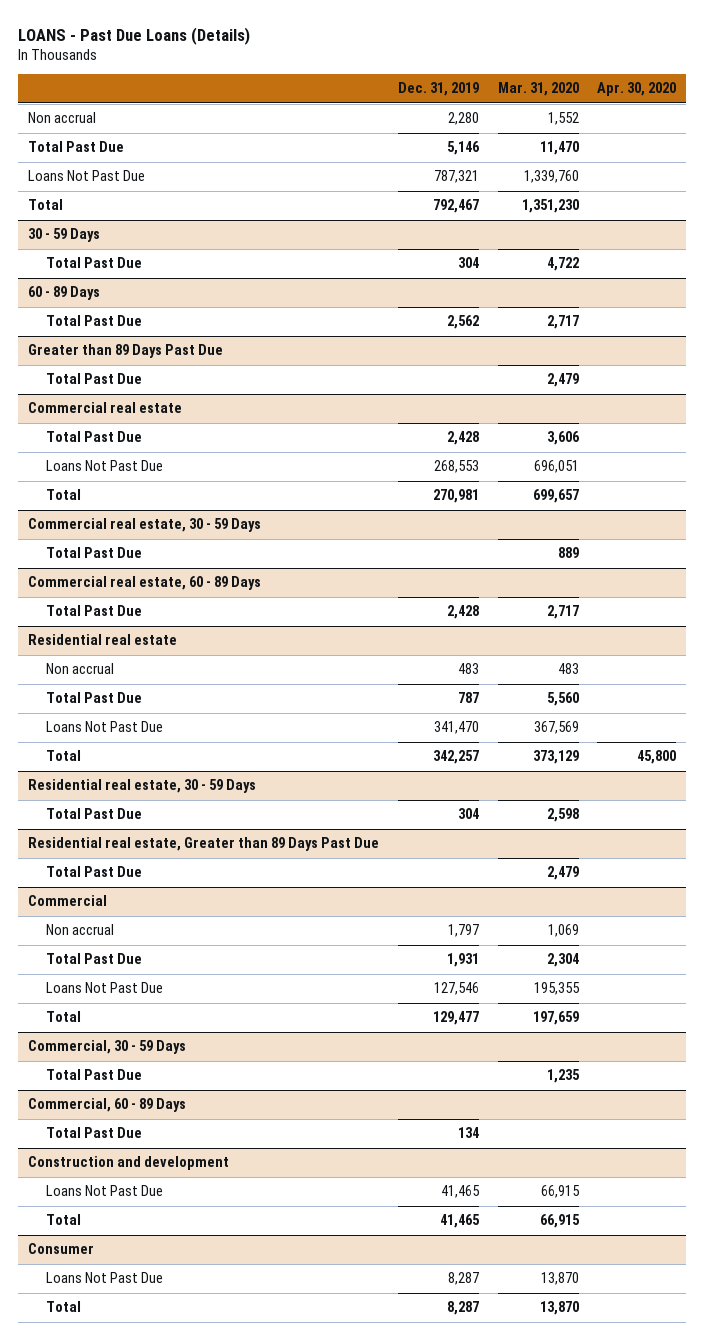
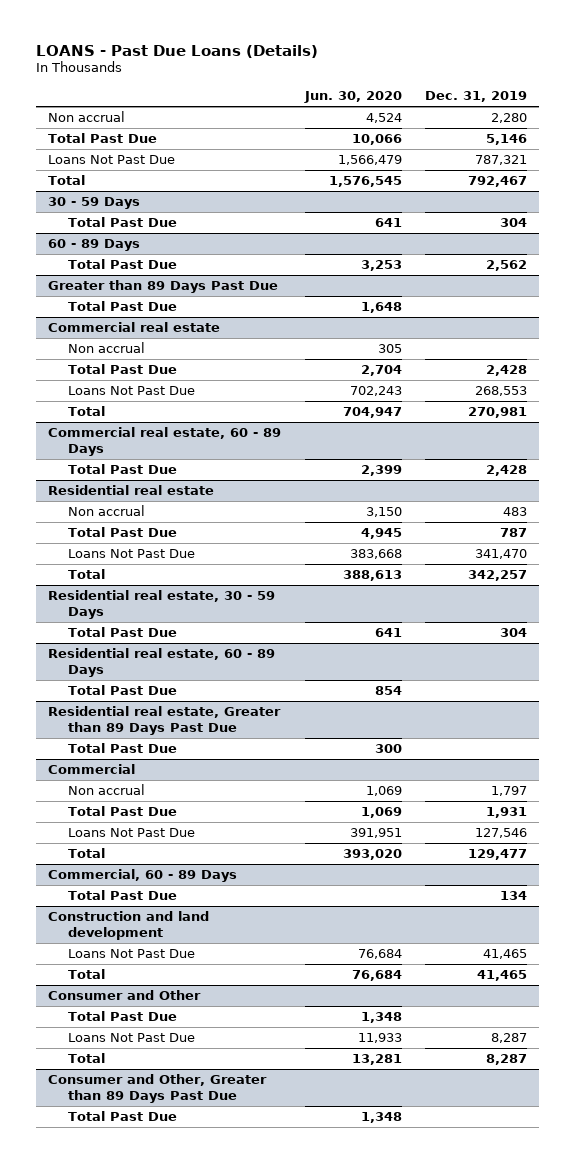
- | Dec. 31, 2019 | Mar. 31, 2020 | Apr. 30, 2020
+ | Jun. 30, 2020 | Dec. 31, 2019
@ Commercial real estate
+ Non accrual | 305 |
- Commercial real estate, 30 - 59 Days
- Total Past Due | | 889 |
+ Residential real estate, 60 - 89 Days
+ Total Past Due | 854 |
- Commercial, 30 - 59 Days
- Total Past Due | | 1,235 |
- Construction and development
+ Construction and land development
- Consumer
+ Consumer and Other
+ Total Past Due | 1,348 |
+ Consumer and Other, Greater than 89 Days Past Due
+ Total Past Due | 1,348 |

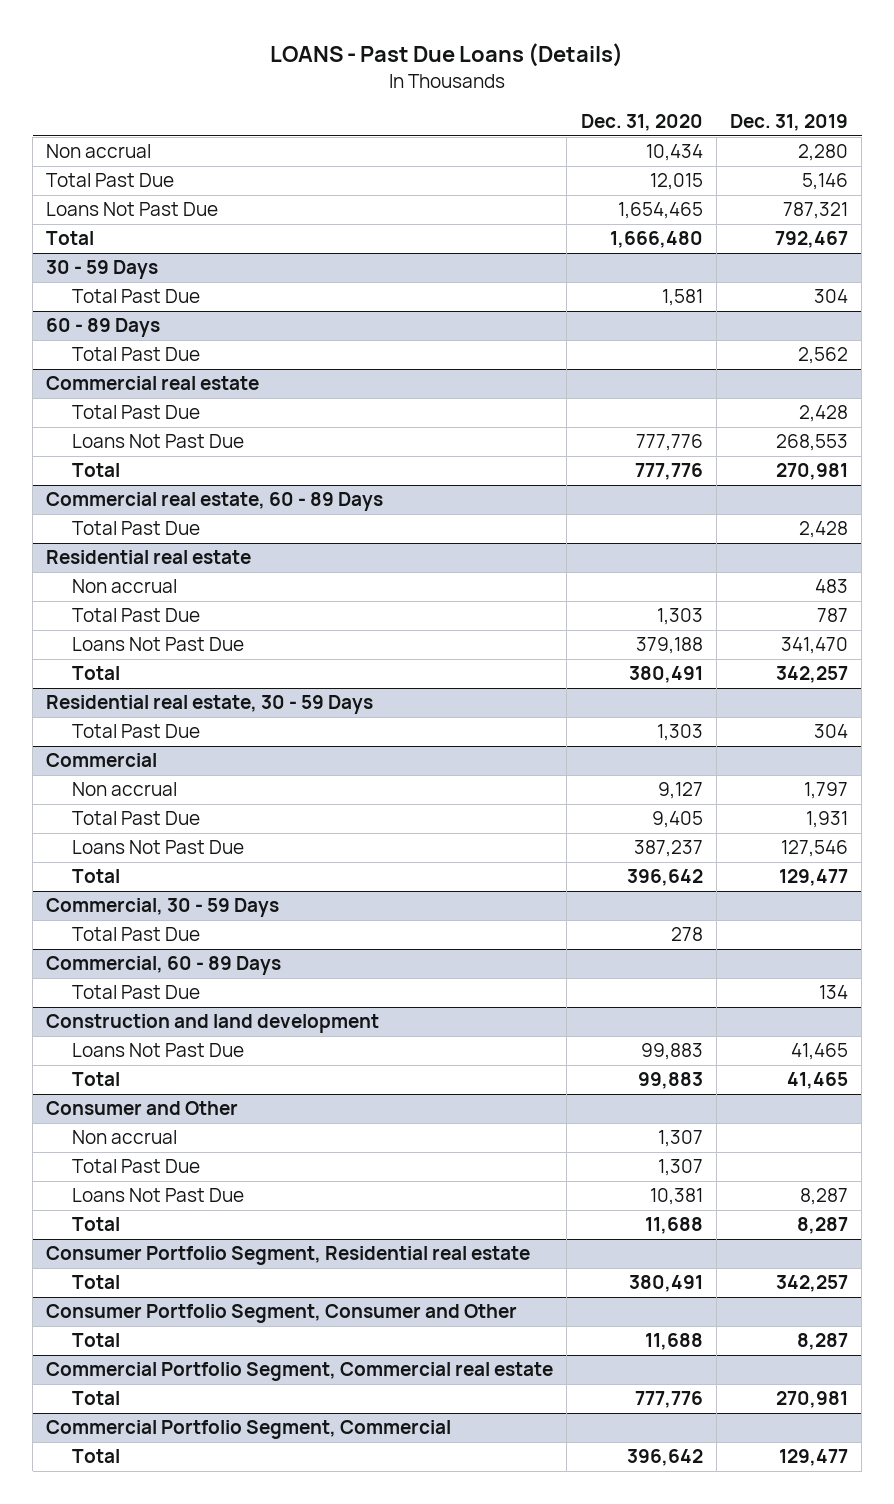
- | Jun. 30, 2020 | Dec. 31, 2019
+ | Dec. 31, 2020 | Dec. 31, 2019
- Greater than 89 Days Past Due
- Total Past Due | 1,648 |
@ Commercial real estate
- Non accrual | 305 |
- Residential real estate, 60 - 89 Days
- Total Past Due | 854 |
- Residential real estate, Greater than 89 Days Past Due
- Total Past Due | 300 |
+ Commercial, 30 - 59 Days
+ Total Past Due | 278 |
@ Consumer and Other
+ Non accrual | 1,307 |
- Consumer and Other, Greater than 89 Days Past Due
- Total Past Due | 1,348 |
+ Consumer Portfolio Segment, Residential real estate
+ Total | 380,491 | 342,257
+ Consumer Portfolio Segment, Consumer and Other
+ Total | 11,688 | 8,287
+ Commercial Portfolio Segment, Commercial real estate
+ Total | 777,776 | 270,981
+ Commercial Portfolio Segment, Commercial
+ Total | 396,642 | 129,477

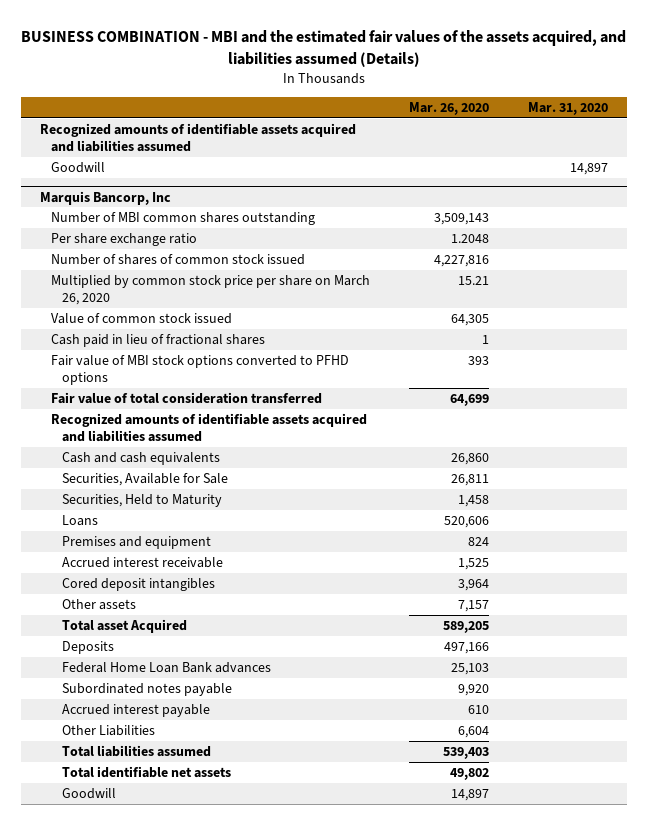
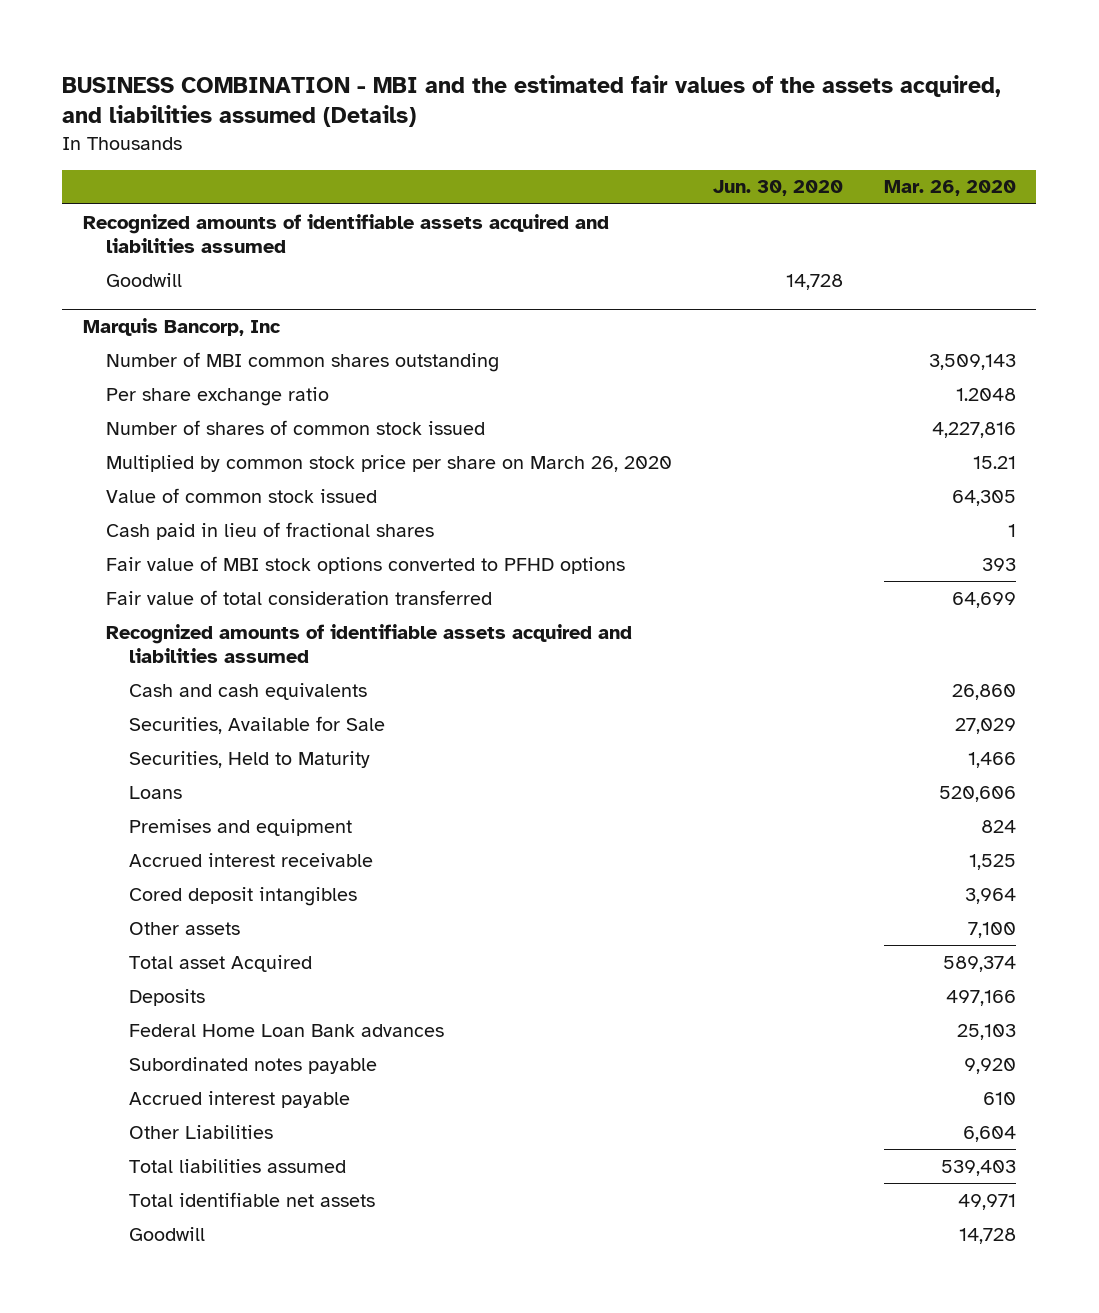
- | Mar. 26, 2020 | Mar. 31, 2020
+ | Jun. 30, 2020 | Mar. 26, 2020
@ Marquis Bancorp, Inc
- Securities, Available for Sale | 26,811 |
- Securities, Held to Maturity | 1,458 |
+ Securities, Available for Sale | | 27,029
+ Securities, Held to Maturity | | 1,466
- Other assets | 7,157 |
- Total asset Acquired | 589,205 |
+ Other assets | | 7,100
+ Total asset Acquired | | 589,374
- Total identifiable net assets | 49,802 |
- Goodwill | 14,897 |
+ Total identifiable net assets | | 49,971
+ Goodwill | | 14,728

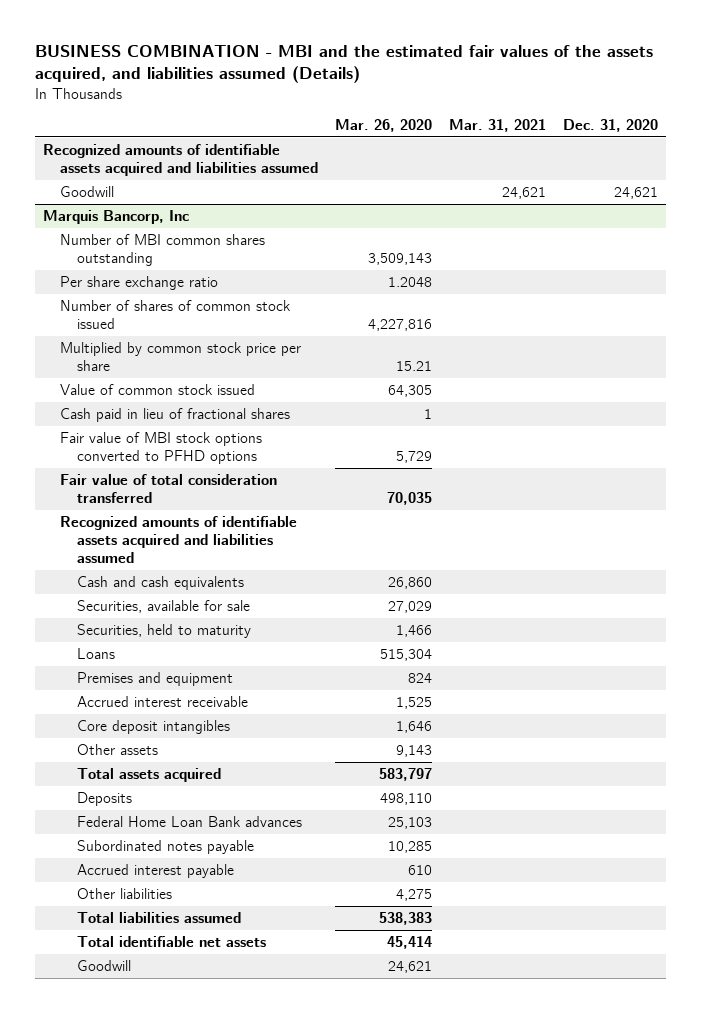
- | Jun. 30, 2020 | Mar. 26, 2020
+ | Mar. 26, 2020 | Mar. 31, 2021 | Dec. 31, 2020
@ Marquis Bancorp, Inc
- Multiplied by common stock price per share on March 26, 2020 | | 15.21
+ Multiplied by common stock price per share | 15.21 | |
- Fair value of MBI stock options converted to PFHD options | | 393
- Fair value of total consideration transferred | | 64,699
+ Fair value of MBI stock options converted to PFHD options | 5,729 | |
+ Fair value of total consideration transferred | 70,035 | |
- Securities, Available for Sale | | 27,029
- Securities, Held to Maturity | | 1,466
- Loans | | 520,606
+ Securities, available for sale | 27,029 | |
+ Securities, held to maturity | 1,466 | |
+ Loans | 515,304 | |
- Cored deposit intangibles | | 3,964
- Other assets | | 7,100
- Total asset Acquired | | 589,374
- Deposits | | 497,166
+ Core deposit intangibles | 1,646 | |
+ Other assets | 9,143 | |
+ Total assets acquired | 583,797 | |
+ Deposits | 498,110 | |
- Subordinated notes payable | | 9,920
+ Subordinated notes payable | 10,285 | |
- Other Liabilities | | 6,604
- Total liabilities assumed | | 539,403
- Total identifiable net assets | | 49,971
- Goodwill | | 14,728
+ Other liabilities | 4,275 | |
+ Total liabilities assumed | 538,383 | |
+ Total identifiable net assets | 45,414 | |
+ Goodwill | 24,621 | |

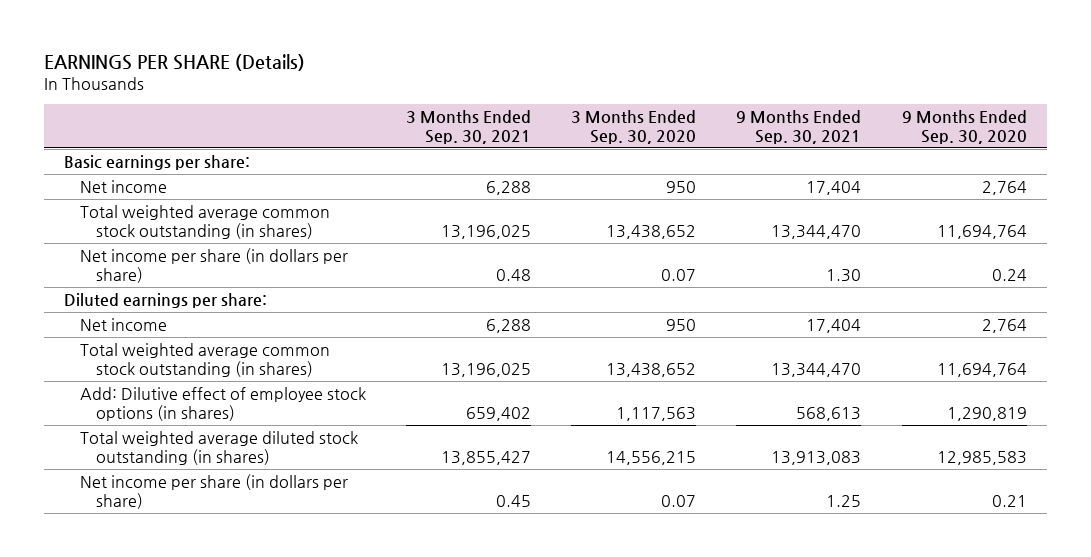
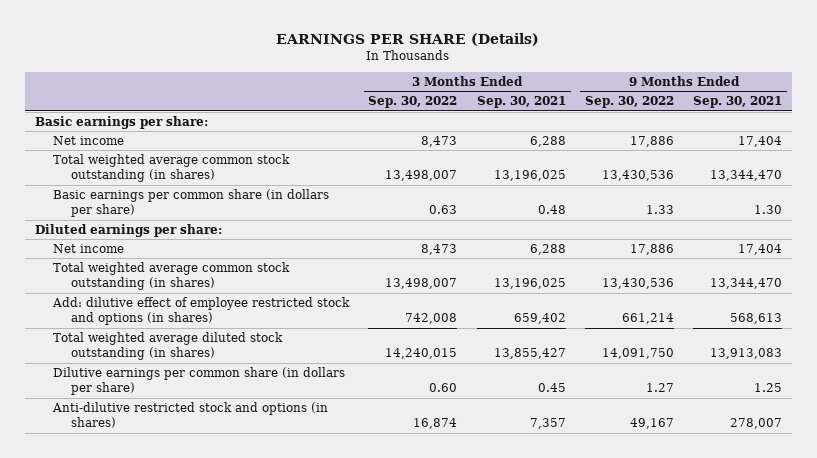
- | 3 Months Ended Sep. 30, 2021 | 3 Months Ended Sep. 30, 2020 | 9 Months Ended Sep. 30, 2021 | 9 Months Ended Sep. 30, 2020
+ | 3 Months Ended Sep. 30, 2022 | 3 Months Ended Sep. 30, 2021 | 9 Months Ended Sep. 30, 2022 | 9 Months Ended Sep. 30, 2021
- Net income per share (in dollars per share) | 0.48 | 0.07 | 1.30 | 0.24
+ Basic earnings per common share (in dollars per share) | 0.63 | 0.48 | 1.33 | 1.30
- Add: Dilutive effect of employee stock options (in shares) | 659,402 | 1,117,563 | 568,613 | 1,290,819
+ Add: dilutive effect of employee restricted stock and options (in shares) | 742,008 | 659,402 | 661,214 | 568,613
- Net income per share (in dollars per share) | 0.45 | 0.07 | 1.25 | 0.21
+ Dilutive earnings per common share (in dollars per share) | 0.60 | 0.45 | 1.27 | 1.25
+ Anti-dilutive restricted stock and options (in shares) | 16,874 | 7,357 | 49,167 | 278,007

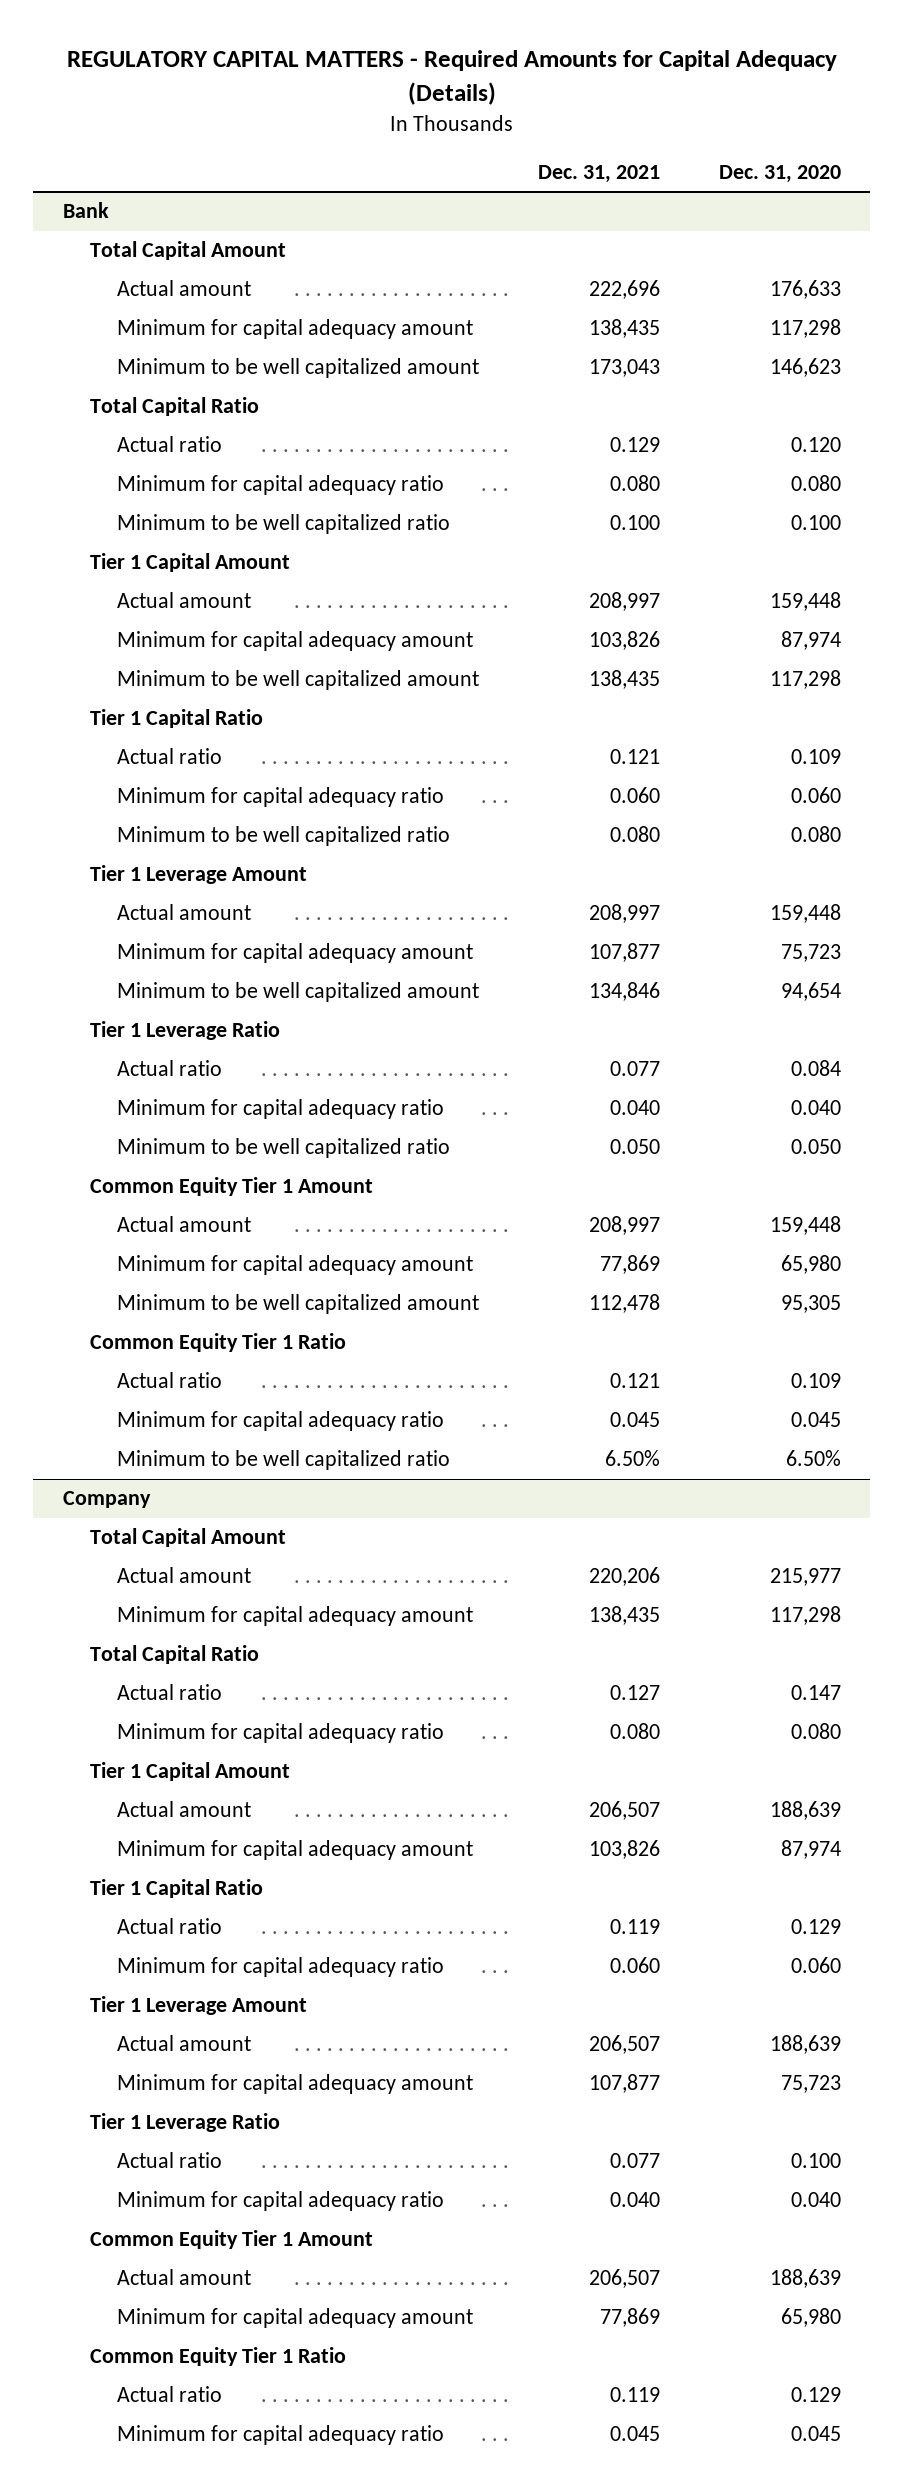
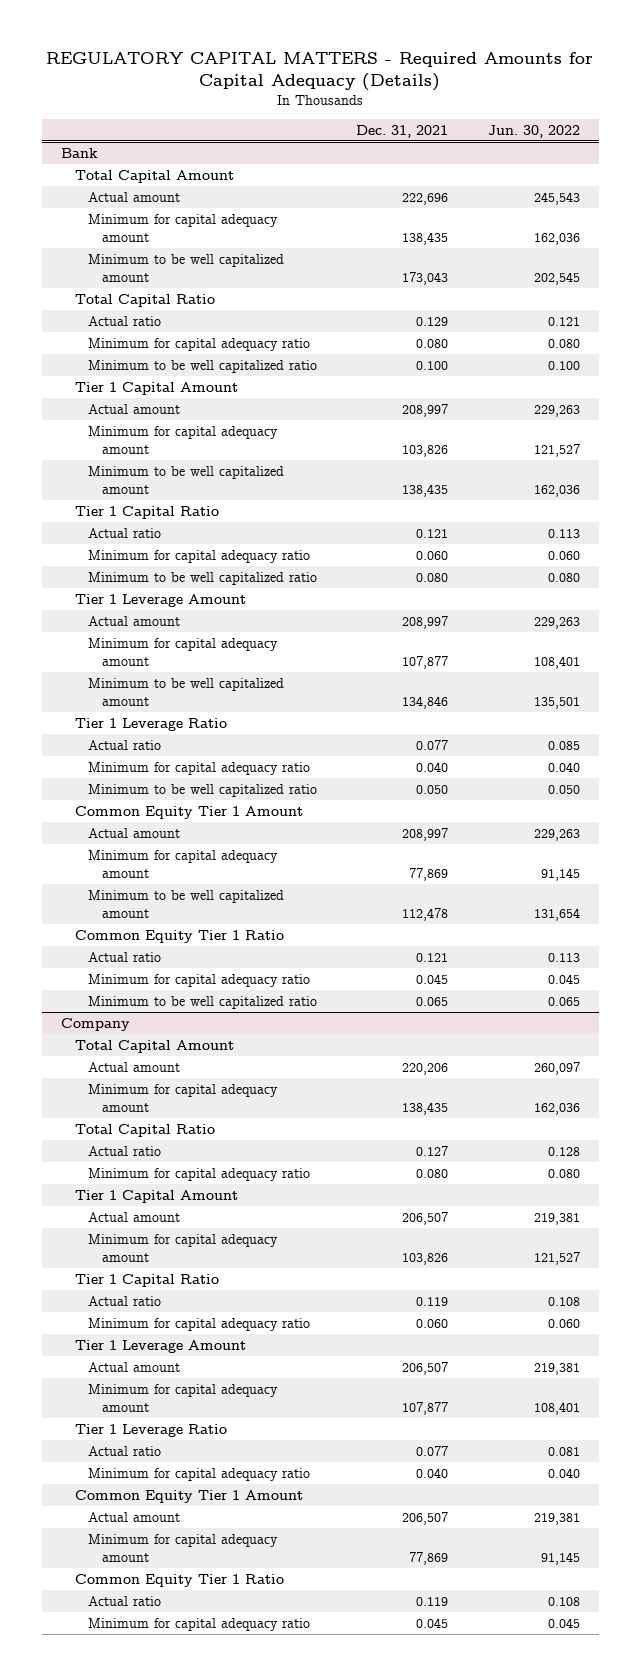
- | Dec. 31, 2021 | Dec. 31, 2020
+ | Dec. 31, 2021 | Jun. 30, 2022
@ Bank
- Minimum to be well capitalized ratio | 6.50% | 6.50%
+ Minimum to be well capitalized ratio | 0.065 | 0.065

